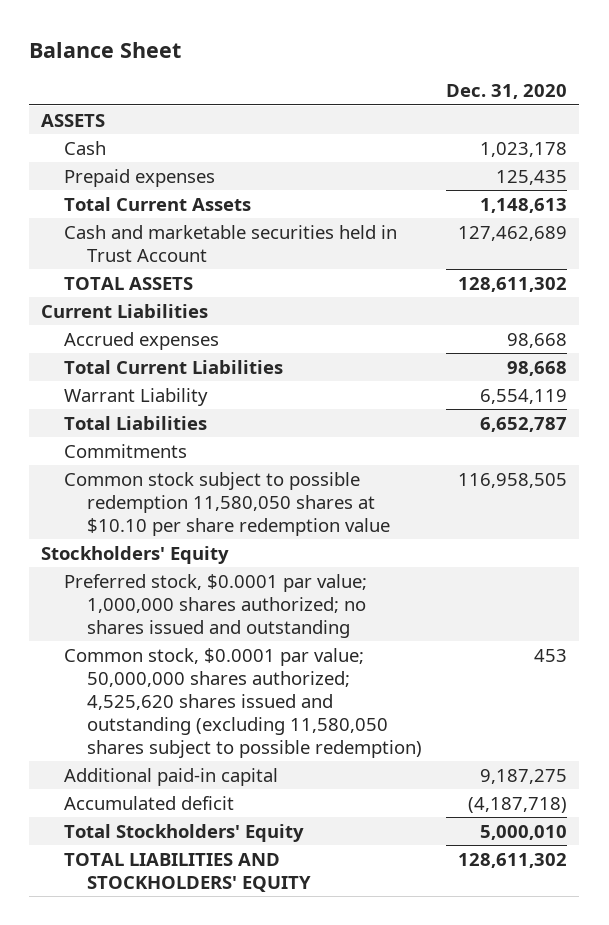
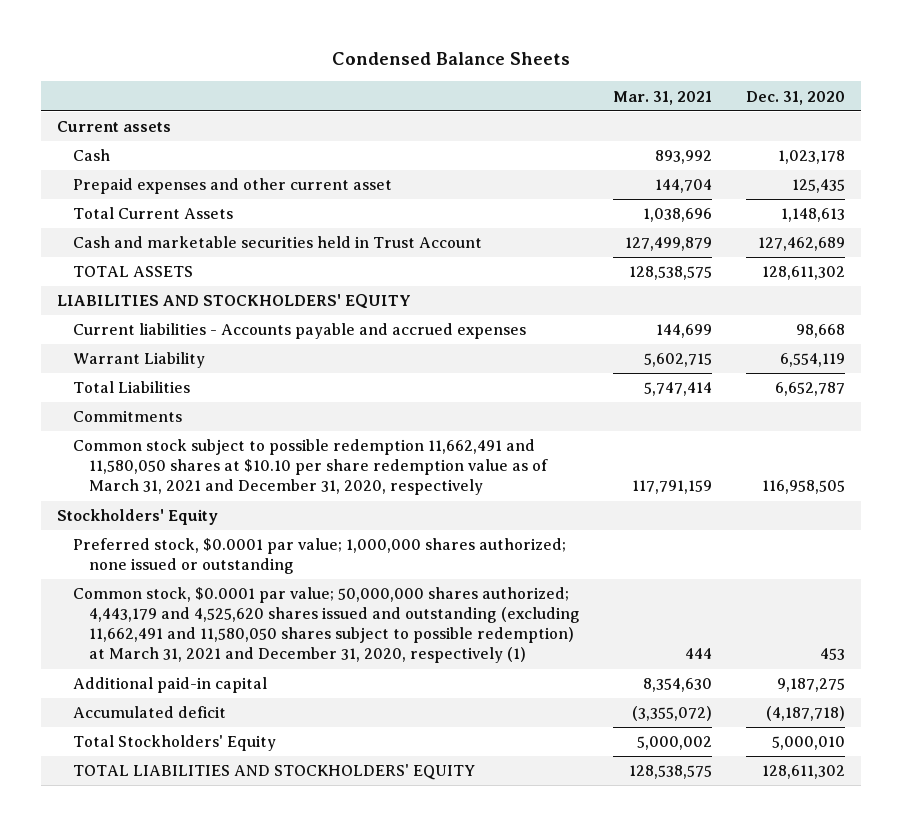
- Balance Sheet
+ Condensed Balance Sheets
- | Dec. 31, 2020
+ | Mar. 31, 2021 | Dec. 31, 2020
- ASSETS
+ Current assets
- Prepaid expenses | 125,435
+ Prepaid expenses and other current asset | 144,704 | 125,435
- Current Liabilities
- Accrued expenses | 98,668
- Total Current Liabilities | 98,668
+ LIABILITIES AND STOCKHOLDERS' EQUITY
+ Current liabilities - Accounts payable and accrued expenses | 144,699 | 98,668
- Common stock subject to possible redemption 11,580,050 shares at $10.10 per share redemption value | 116,958,505
+ Common stock subject to possible redemption 11,662,491 and 11,580,050 shares at $10.10 per share redemption value as of March 31, 2021 and December 31, 2020, respectively | 117,791,159 | 116,958,505
- Preferred stock, $0.0001 par value; 1,000,000 shares authorized; no shares issued and outstanding
- Common stock, $0.0001 par value; 50,000,000 shares authorized; 4,525,620 shares issued and outstanding (excluding 11,580,050 shares subject to possible redemption) | 453
+ Preferred stock, $0.0001 par value; 1,000,000 shares authorized; none issued or outstanding
+ Common stock, $0.0001 par value; 50,000,000 shares authorized; 4,443,179 and 4,525,620 shares issued and outstanding (excluding 11,662,491 and 11,580,050 shares subject to possible redemption) at March 31, 2021 and December 31, 2020, respectively (1) | 444 | 453

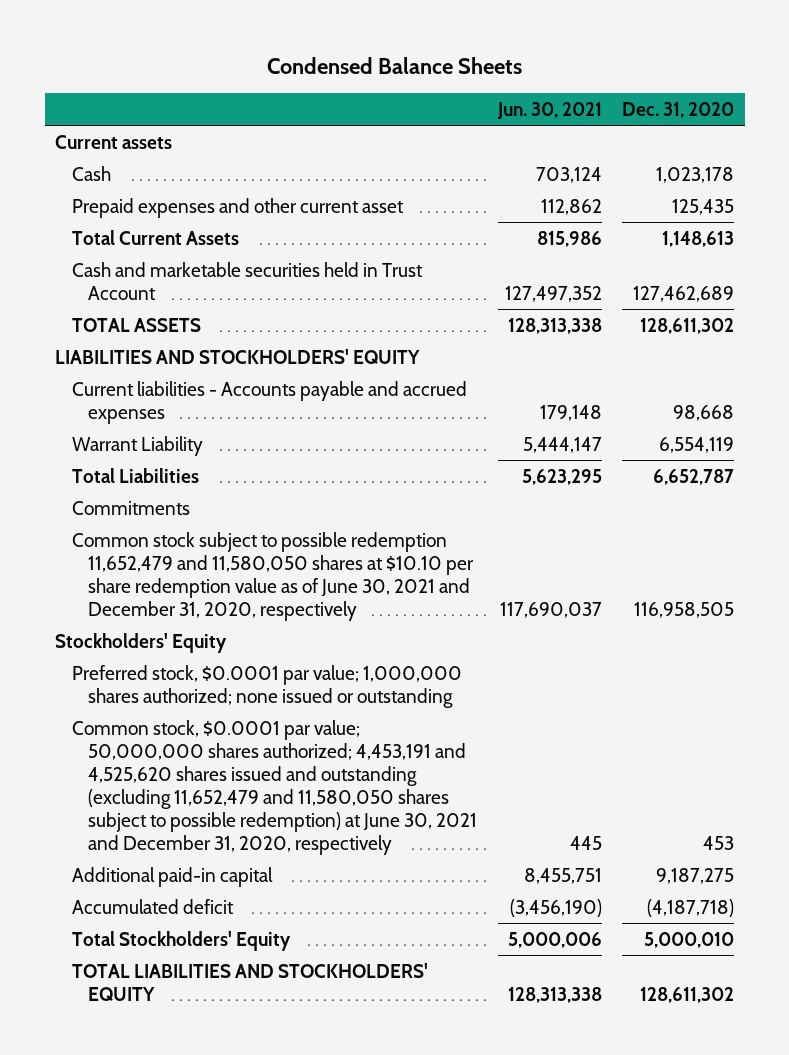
- | Mar. 31, 2021 | Dec. 31, 2020
+ | Jun. 30, 2021 | Dec. 31, 2020
- Common stock subject to possible redemption 11,662,491 and 11,580,050 shares at $10.10 per share redemption value as of March 31, 2021 and December 31, 2020, respectively | 117,791,159 | 116,958,505
+ Common stock subject to possible redemption 11,652,479 and 11,580,050 shares at $10.10 per share redemption value as of June 30, 2021 and December 31, 2020, respectively | 117,690,037 | 116,958,505
- Common stock, $0.0001 par value; 50,000,000 shares authorized; 4,443,179 and 4,525,620 shares issued and outstanding (excluding 11,662,491 and 11,580,050 shares subject to possible redemption) at March 31, 2021 and December 31, 2020, respectively (1) | 444 | 453
+ Common stock, $0.0001 par value; 50,000,000 shares authorized; 4,453,191 and 4,525,620 shares issued and outstanding (excluding 11,652,479 and 11,580,050 shares subject to possible redemption) at June 30, 2021 and December 31, 2020, respectively | 445 | 453

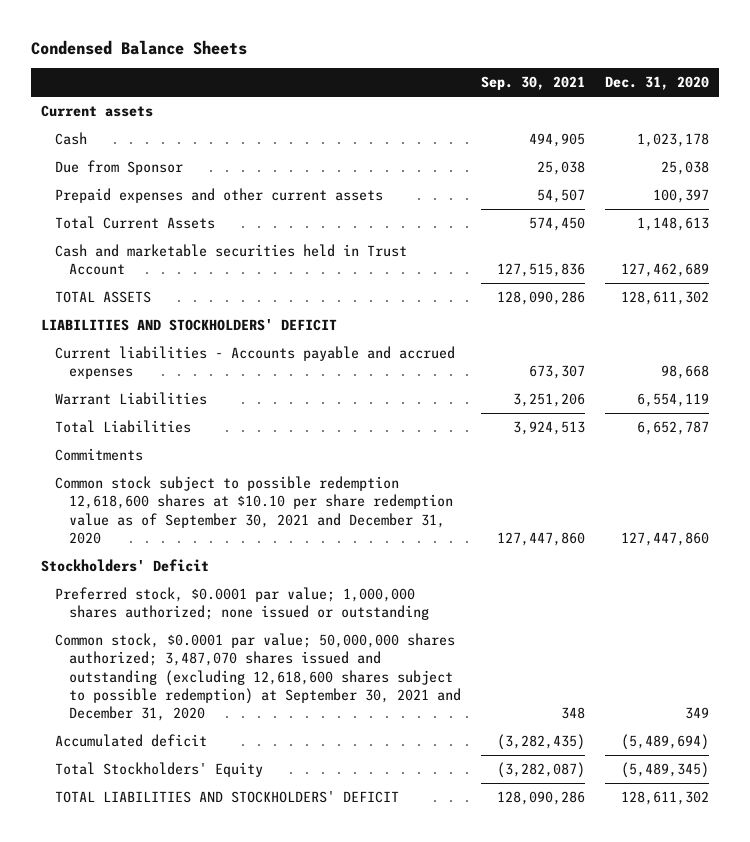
- | Jun. 30, 2021 | Dec. 31, 2020
+ | Sep. 30, 2021 | Dec. 31, 2020
- Prepaid expenses and other current asset | 112,862 | 125,435
+ Due from Sponsor | 25,038 | 25,038
+ Prepaid expenses and other current assets | 54,507 | 100,397
- LIABILITIES AND STOCKHOLDERS' EQUITY
+ LIABILITIES AND STOCKHOLDERS' DEFICIT
- Warrant Liability | 5,444,147 | 6,554,119
+ Warrant Liabilities | 3,251,206 | 6,554,119
- Common stock subject to possible redemption 11,652,479 and 11,580,050 shares at $10.10 per share redemption value as of June 30, 2021 and December 31, 2020, respectively | 117,690,037 | 116,958,505
- Stockholders' Equity
+ Common stock subject to possible redemption 12,618,600 shares at $10.10 per share redemption value as of September 30, 2021 and December 31, 2020 | 127,447,860 | 127,447,860
+ Stockholders' Deficit
- Common stock, $0.0001 par value; 50,000,000 shares authorized; 4,453,191 and 4,525,620 shares issued and outstanding (excluding 11,652,479 and 11,580,050 shares subject to possible redemption) at June 30, 2021 and December 31, 2020, respectively | 445 | 453
- Additional paid-in capital | 8,455,751 | 9,187,275
- Accumulated deficit | (3,456,190) | (4,187,718)
- Total Stockholders' Equity | 5,000,006 | 5,000,010
- TOTAL LIABILITIES AND STOCKHOLDERS' EQUITY | 128,313,338 | 128,611,302
+ Common stock, $0.0001 par value; 50,000,000 shares authorized; 3,487,070 shares issued and outstanding (excluding 12,618,600 shares subject to possible redemption) at September 30, 2021 and December 31, 2020 | 348 | 349
+ Accumulated deficit | (3,282,435) | (5,489,694)
+ Total Stockholders' Equity | (3,282,087) | (5,489,345)
+ TOTAL LIABILITIES AND STOCKHOLDERS' DEFICIT | 128,090,286 | 128,611,302

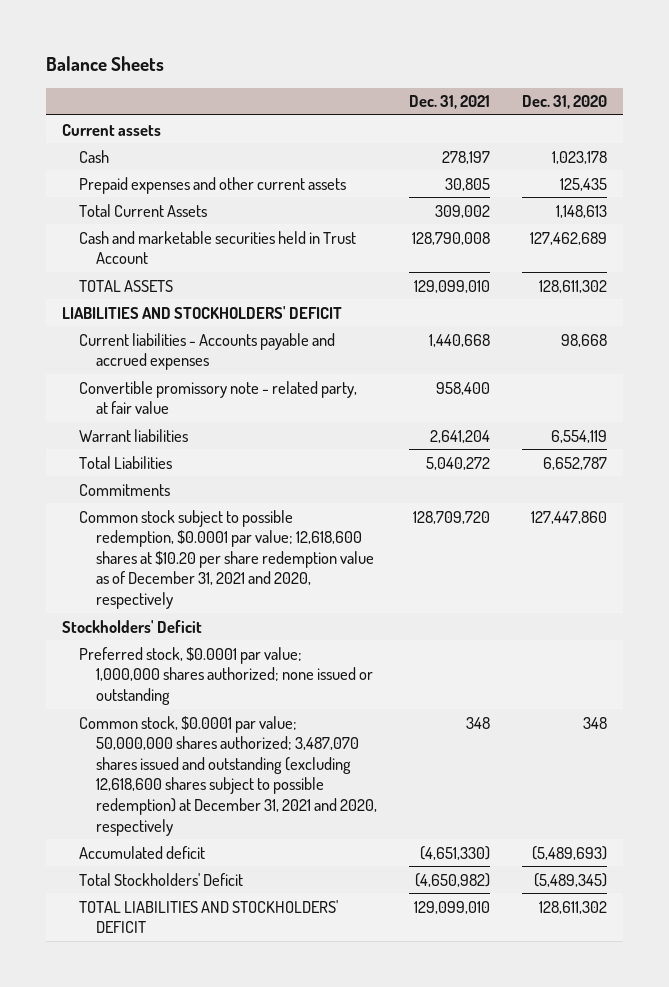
- Condensed Balance Sheets
+ Balance Sheets
- | Sep. 30, 2021 | Dec. 31, 2020
+ | Dec. 31, 2021 | Dec. 31, 2020
- Due from Sponsor | 25,038 | 25,038
- Prepaid expenses and other current assets | 54,507 | 100,397
+ Prepaid expenses and other current assets | 30,805 | 125,435
- Warrant Liabilities | 3,251,206 | 6,554,119
+ Convertible promissory note - related party, at fair value | 958,400 |
+ Warrant liabilities | 2,641,204 | 6,554,119
- Common stock subject to possible redemption 12,618,600 shares at $10.10 per share redemption value as of September 30, 2021 and December 31, 2020 | 127,447,860 | 127,447,860
+ Common stock subject to possible redemption, $0.0001 par value; 12,618,600 shares at $10.20 per share redemption value as of December 31, 2021 and 2020, respectively | 128,709,720 | 127,447,860
- Common stock, $0.0001 par value; 50,000,000 shares authorized; 3,487,070 shares issued and outstanding (excluding 12,618,600 shares subject to possible redemption) at September 30, 2021 and December 31, 2020 | 348 | 349
- Accumulated deficit | (3,282,435) | (5,489,694)
- Total Stockholders' Equity | (3,282,087) | (5,489,345)
+ Common stock, $0.0001 par value; 50,000,000 shares authorized; 3,487,070 shares issued and outstanding (excluding 12,618,600 shares subject to possible redemption) at December 31, 2021 and 2020, respectively | 348 | 348
+ Accumulated deficit | (4,651,330) | (5,489,693)
+ Total Stockholders' Deficit | (4,650,982) | (5,489,345)

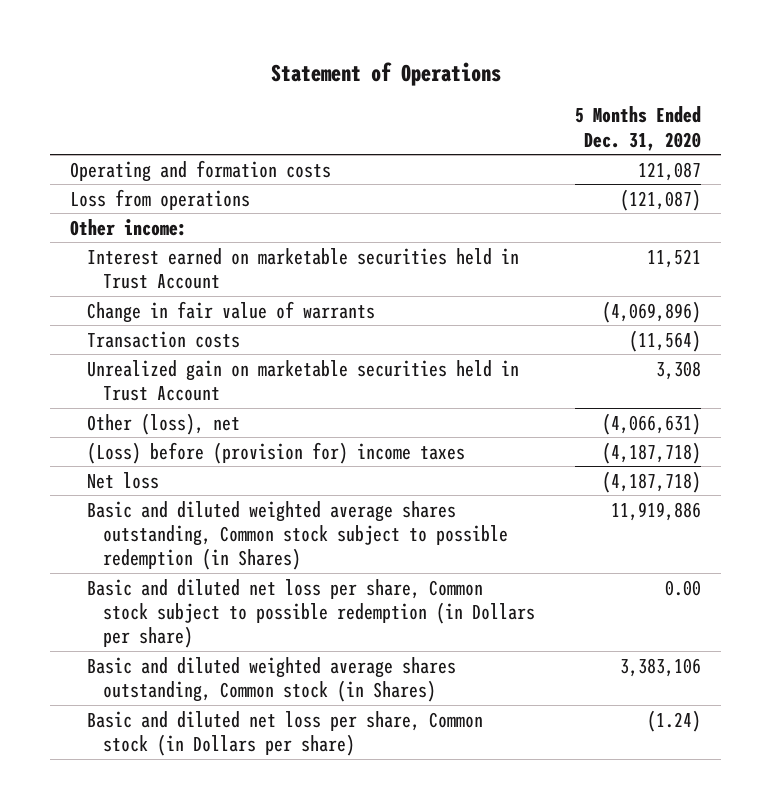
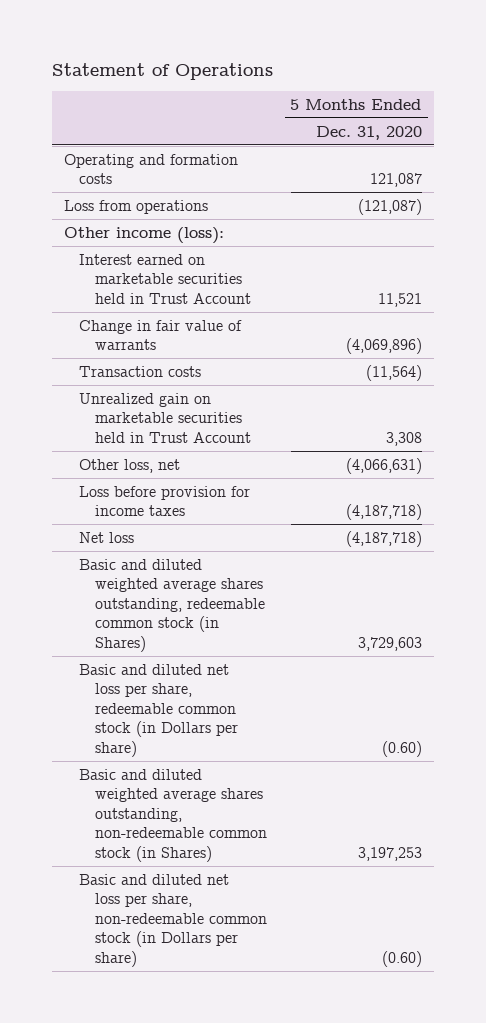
- Other income:
+ Other income (loss):
- Other (loss), net | (4,066,631)
- (Loss) before (provision for) income taxes | (4,187,718)
+ Other loss, net | (4,066,631)
+ Loss before provision for income taxes | (4,187,718)
- Basic and diluted weighted average shares outstanding, Common stock subject to possible redemption (in Shares) | 11,919,886
- Basic and diluted net loss per share, Common stock subject to possible redemption (in Dollars per share) | 0.00
- Basic and diluted weighted average shares outstanding, Common stock (in Shares) | 3,383,106
- Basic and diluted net loss per share, Common stock (in Dollars per share) | (1.24)
+ Basic and diluted weighted average shares outstanding, redeemable common stock (in Shares) | 3,729,603
+ Basic and diluted net loss per share, redeemable common stock (in Dollars per share) | (0.60)
+ Basic and diluted weighted average shares outstanding, non-redeemable common stock (in Shares) | 3,197,253
+ Basic and diluted net loss per share, non-redeemable common stock (in Dollars per share) | (0.60)

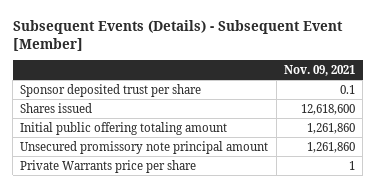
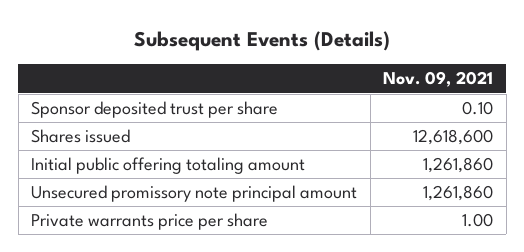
- Subsequent Events (Details) - Subsequent Event [Member]
+ Subsequent Events (Details)
- Sponsor deposited trust per share | 0.1
+ Sponsor deposited trust per share | 0.10
- Private Warrants price per share | 1
+ Private warrants price per share | 1.00

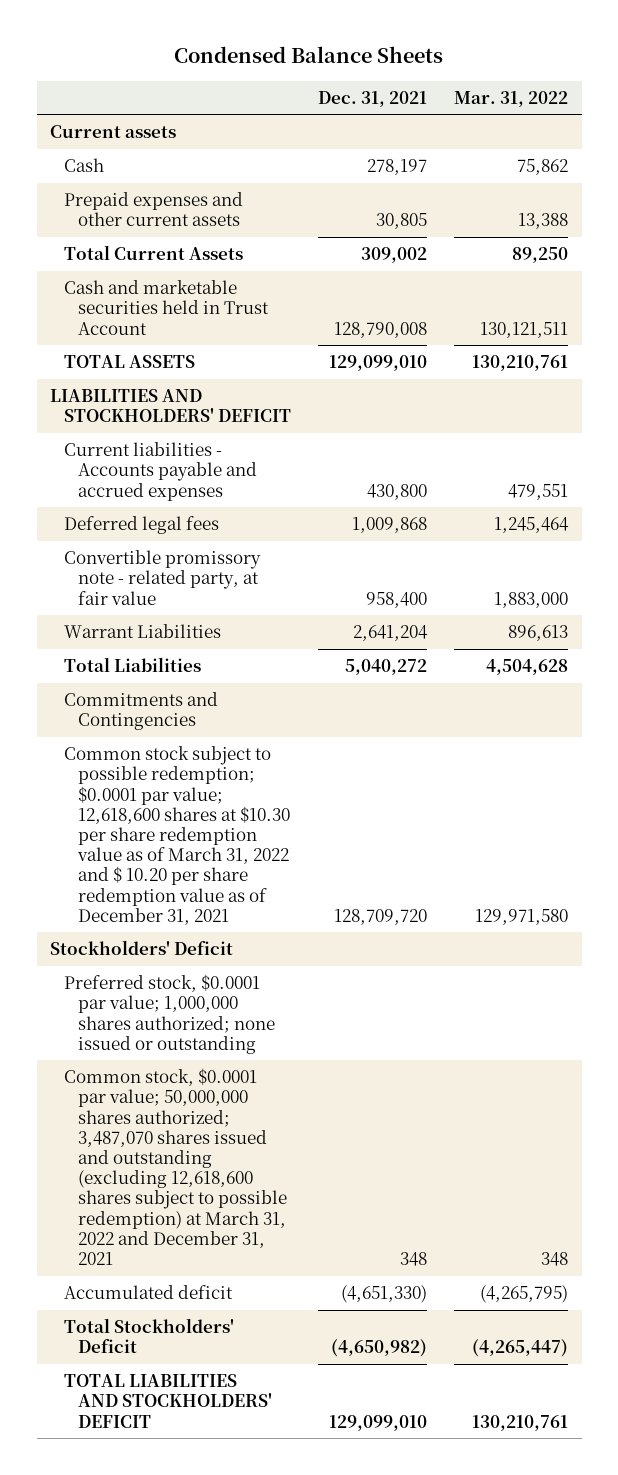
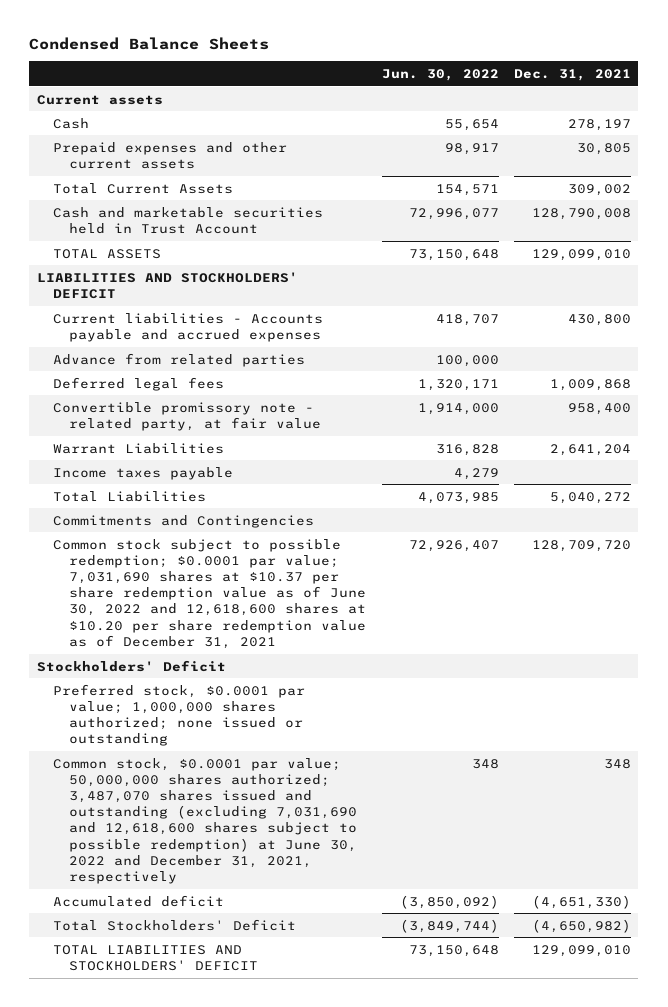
- | Dec. 31, 2021 | Mar. 31, 2022
+ | Jun. 30, 2022 | Dec. 31, 2021
+ Advance from related parties | 100,000 |
+ Income taxes payable | 4,279 |
- Common stock subject to possible redemption; $0.0001 par value; 12,618,600 shares at $10.30 per share redemption value as of March 31, 2022 and $ 10.20 per share redemption value as of December 31, 2021 | 128,709,720 | 129,971,580
+ Common stock subject to possible redemption; $0.0001 par value; 7,031,690 shares at $10.37 per share redemption value as of June 30, 2022 and 12,618,600 shares at $10.20 per share redemption value as of December 31, 2021 | 72,926,407 | 128,709,720
- Common stock, $0.0001 par value; 50,000,000 shares authorized; 3,487,070 shares issued and outstanding (excluding 12,618,600 shares subject to possible redemption) at March 31, 2022 and December 31, 2021 | 348 | 348
+ Common stock, $0.0001 par value; 50,000,000 shares authorized; 3,487,070 shares issued and outstanding (excluding 7,031,690 and 12,618,600 shares subject to possible redemption) at June 30, 2022 and December 31, 2021, respectively | 348 | 348

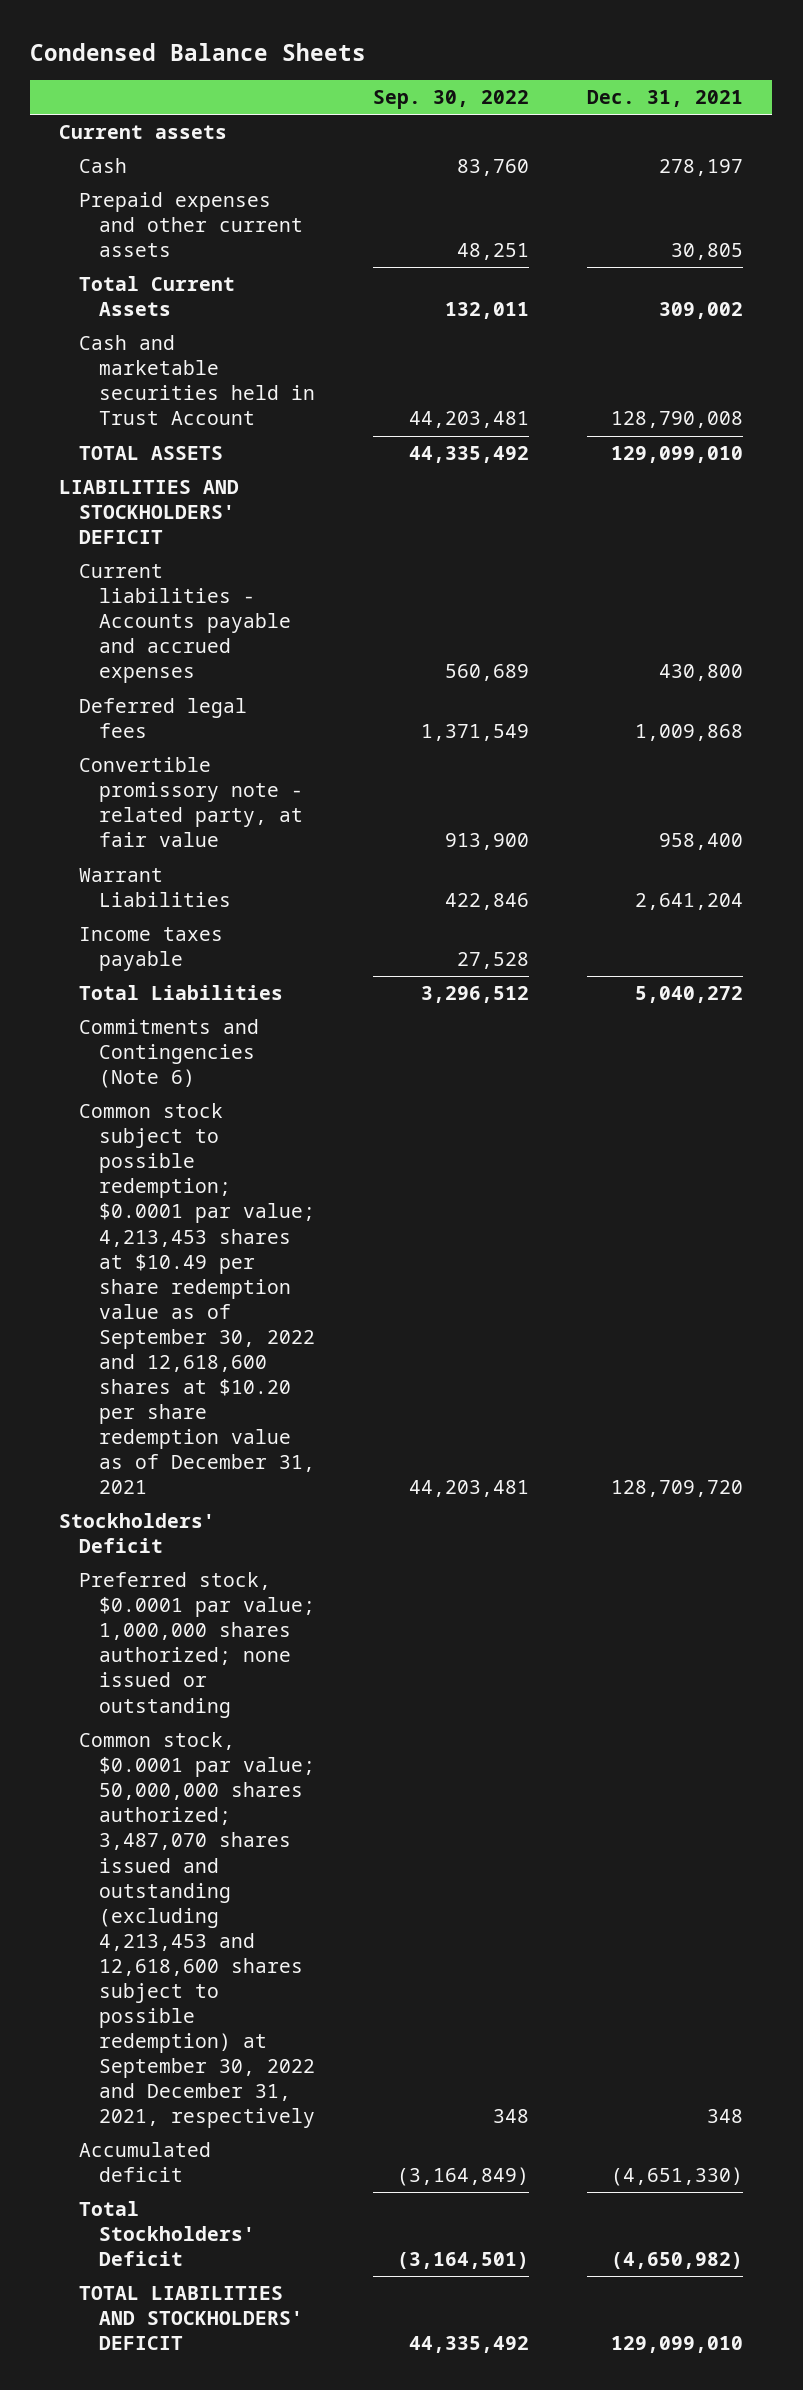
- | Jun. 30, 2022 | Dec. 31, 2021
+ | Sep. 30, 2022 | Dec. 31, 2021
- Advance from related parties | 100,000 |
- Commitments and Contingencies
- Common stock subject to possible redemption; $0.0001 par value; 7,031,690 shares at $10.37 per share redemption value as of June 30, 2022 and 12,618,600 shares at $10.20 per share redemption value as of December 31, 2021 | 72,926,407 | 128,709,720
+ Commitments and Contingencies (Note 6)
+ Common stock subject to possible redemption; $0.0001 par value; 4,213,453 shares at $10.49 per share redemption value as of September 30, 2022 and 12,618,600 shares at $10.20 per share redemption value as of December 31, 2021 | 44,203,481 | 128,709,720
- Common stock, $0.0001 par value; 50,000,000 shares authorized; 3,487,070 shares issued and outstanding (excluding 7,031,690 and 12,618,600 shares subject to possible redemption) at June 30, 2022 and December 31, 2021, respectively | 348 | 348
+ Common stock, $0.0001 par value; 50,000,000 shares authorized; 3,487,070 shares issued and outstanding (excluding 4,213,453 and 12,618,600 shares subject to possible redemption) at September 30, 2022 and December 31, 2021, respectively | 348 | 348

